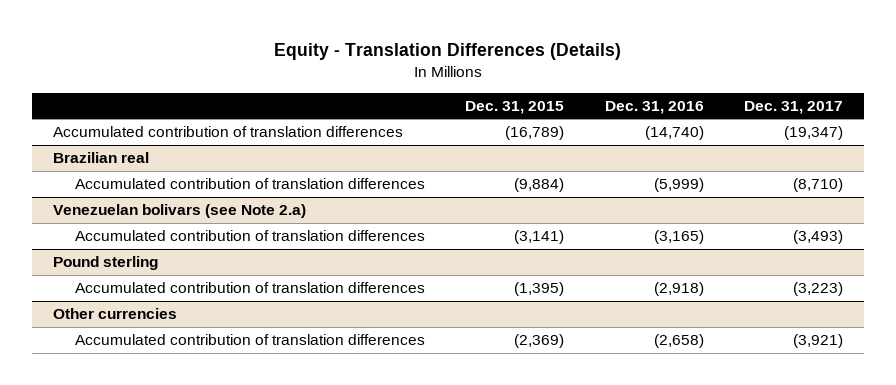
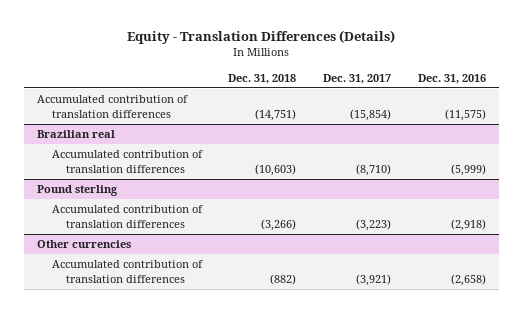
- | Dec. 31, 2015 | Dec. 31, 2016 | Dec. 31, 2017
+ | Dec. 31, 2018 | Dec. 31, 2017 | Dec. 31, 2016
- Accumulated contribution of translation differences | (16,789) | (14,740) | (19,347)
+ Accumulated contribution of translation differences | (14,751) | (15,854) | (11,575)
- Venezuelan bolivars (see Note 2.a)
- Accumulated contribution of translation differences | (3,141) | (3,165) | (3,493)

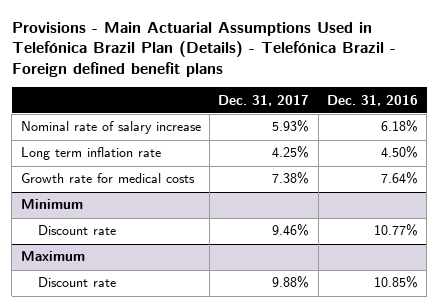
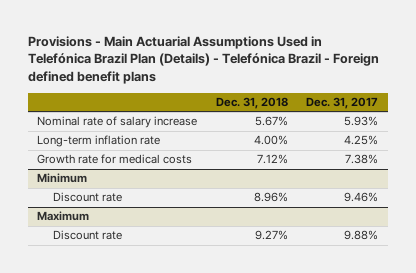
- | Dec. 31, 2017 | Dec. 31, 2016
+ | Dec. 31, 2018 | Dec. 31, 2017
- Long term inflation rate | 4.25% | 4.50%
+ Long-term inflation rate | 4.00% | 4.25%

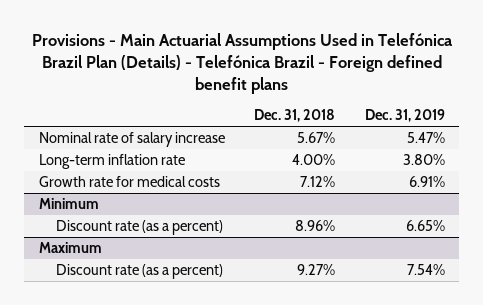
- | Dec. 31, 2018 | Dec. 31, 2017
+ | Dec. 31, 2018 | Dec. 31, 2019
@ Minimum
- Discount rate | 8.96% | 9.46%
+ Discount rate (as a percent) | 8.96% | 6.65%
@ Maximum
- Discount rate | 9.27% | 9.88%
+ Discount rate (as a percent) | 9.27% | 7.54%

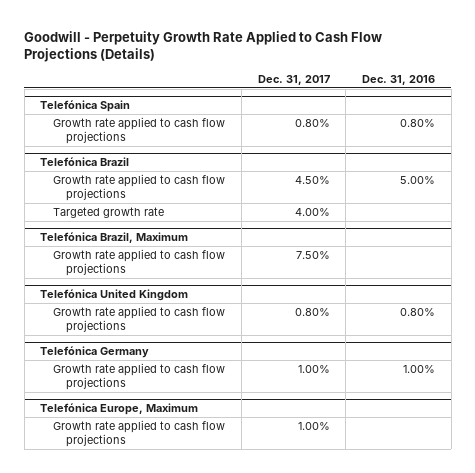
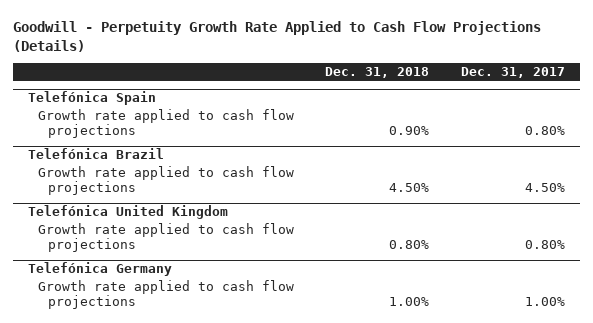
- | Dec. 31, 2017 | Dec. 31, 2016
+ | Dec. 31, 2018 | Dec. 31, 2017
@ Telefónica Brazil
- Targeted growth rate | 4.00% |
- Telefónica Brazil, Maximum
- Growth rate applied to cash flow projections | 7.50% |
- Telefónica Europe, Maximum
- Growth rate applied to cash flow projections | 1.00% |

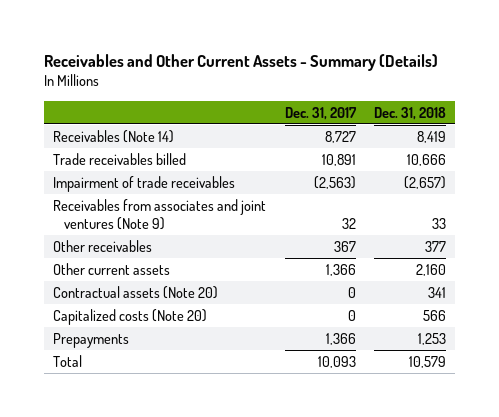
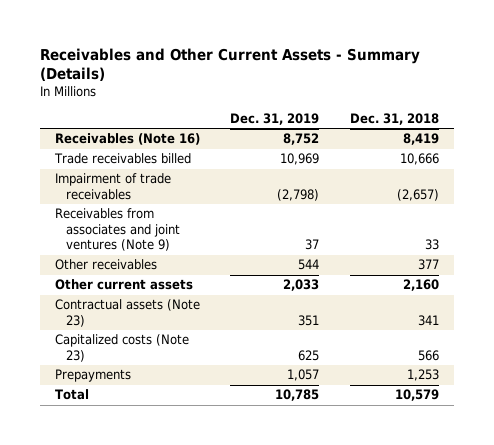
- | Dec. 31, 2017 | Dec. 31, 2018
+ | Dec. 31, 2019 | Dec. 31, 2018
- Receivables (Note 14) | 8,727 | 8,419
+ Receivables (Note 16) | 8,752 | 8,419
- Contractual assets (Note 20) | 0 | 341
- Capitalized costs (Note 20) | 0 | 566
+ Contractual assets (Note 23) | 351 | 341
+ Capitalized costs (Note 23) | 625 | 566

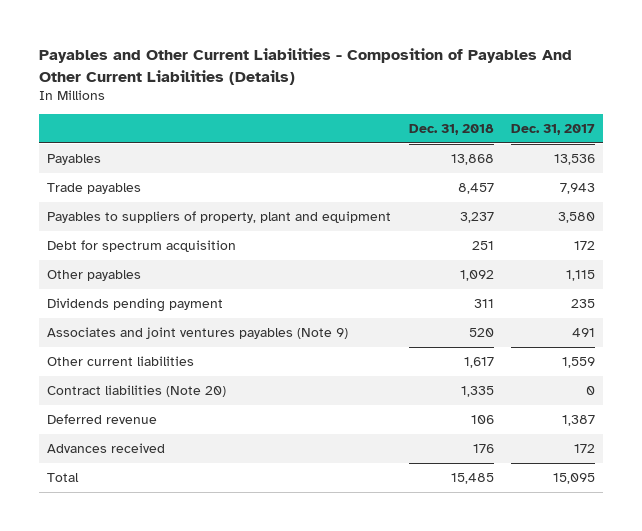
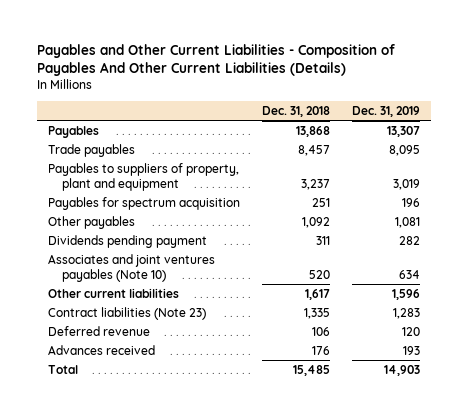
- | Dec. 31, 2018 | Dec. 31, 2017
+ | Dec. 31, 2018 | Dec. 31, 2019
- Debt for spectrum acquisition | 251 | 172
+ Payables for spectrum acquisition | 251 | 196
- Associates and joint ventures payables (Note 9) | 520 | 491
+ Associates and joint ventures payables (Note 10) | 520 | 634
- Contract liabilities (Note 20) | 1,335 | 0
+ Contract liabilities (Note 23) | 1,335 | 1,283

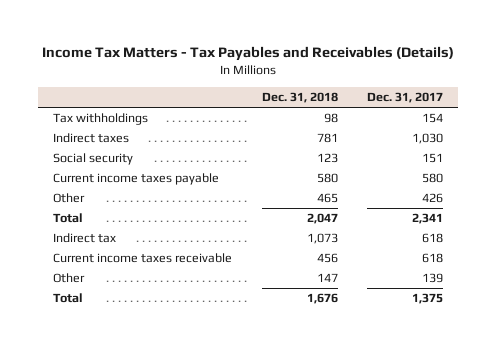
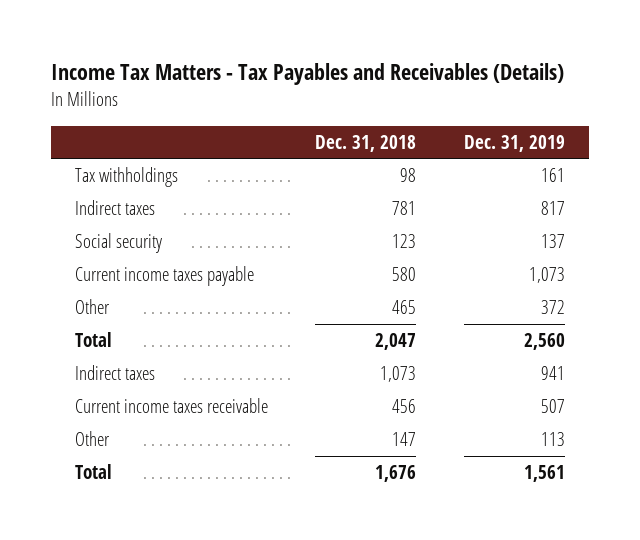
- | Dec. 31, 2018 | Dec. 31, 2017
+ | Dec. 31, 2018 | Dec. 31, 2019
- Indirect tax | 1,073 | 618
+ Indirect taxes | 1,073 | 941

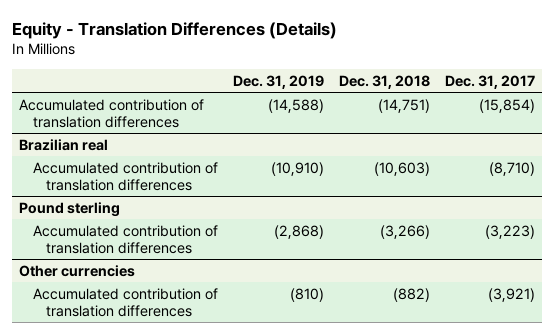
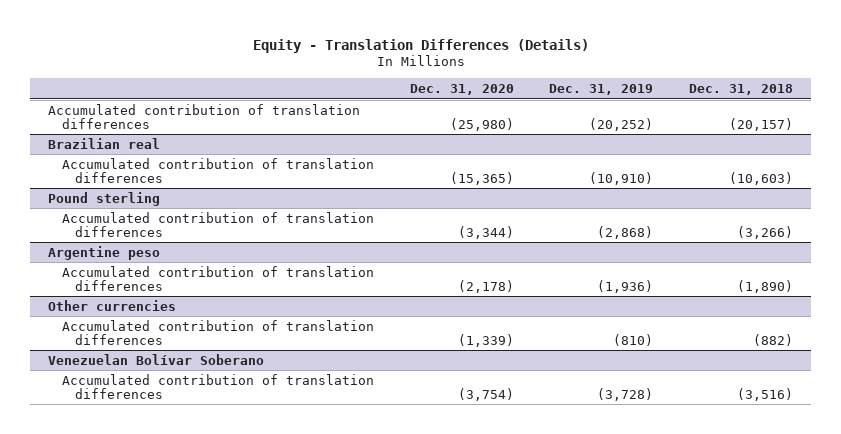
- | Dec. 31, 2019 | Dec. 31, 2018 | Dec. 31, 2017
+ | Dec. 31, 2020 | Dec. 31, 2019 | Dec. 31, 2018
- Accumulated contribution of translation differences | (14,588) | (14,751) | (15,854)
+ Accumulated contribution of translation differences | (25,980) | (20,252) | (20,157)
+ Argentine peso
+ Accumulated contribution of translation differences | (2,178) | (1,936) | (1,890)
+ Venezuelan Bolívar Soberano
+ Accumulated contribution of translation differences | (3,754) | (3,728) | (3,516)

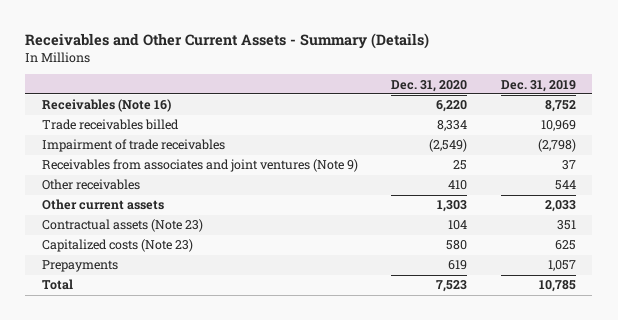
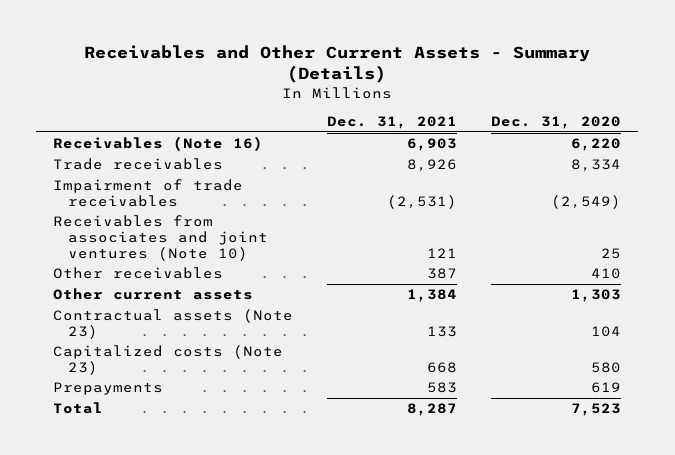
- | Dec. 31, 2020 | Dec. 31, 2019
+ | Dec. 31, 2021 | Dec. 31, 2020
- Trade receivables billed | 8,334 | 10,969
+ Trade receivables | 8,926 | 8,334
- Receivables from associates and joint ventures (Note 9) | 25 | 37
+ Receivables from associates and joint ventures (Note 10) | 121 | 25

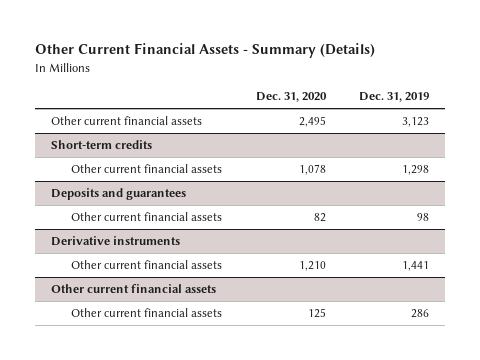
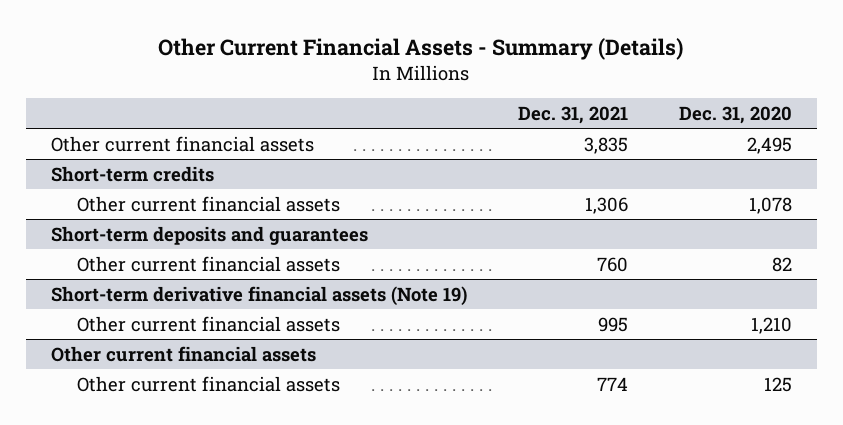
- | Dec. 31, 2020 | Dec. 31, 2019
+ | Dec. 31, 2021 | Dec. 31, 2020
- Deposits and guarantees
+ Short-term deposits and guarantees
- Derivative instruments
+ Short-term derivative financial assets (Note 19)

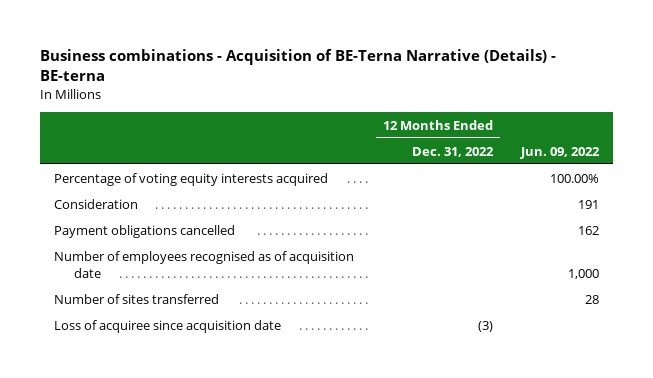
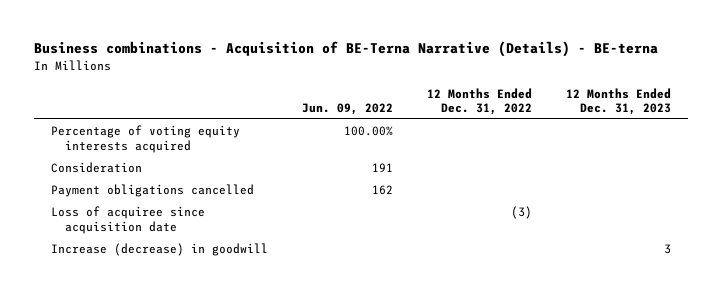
- | 12 Months Ended Dec. 31, 2022 | Jun. 09, 2022
+ | Jun. 09, 2022 | 12 Months Ended Dec. 31, 2022 | 12 Months Ended Dec. 31, 2023
- Number of employees recognised as of acquisition date | | 1,000
- Number of sites transferred | | 28
+ Increase (decrease) in goodwill | | | 3

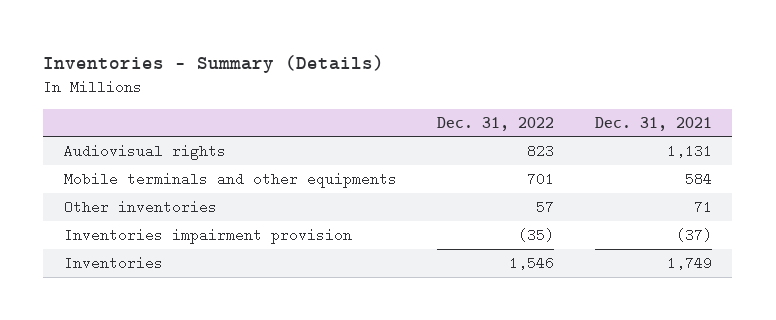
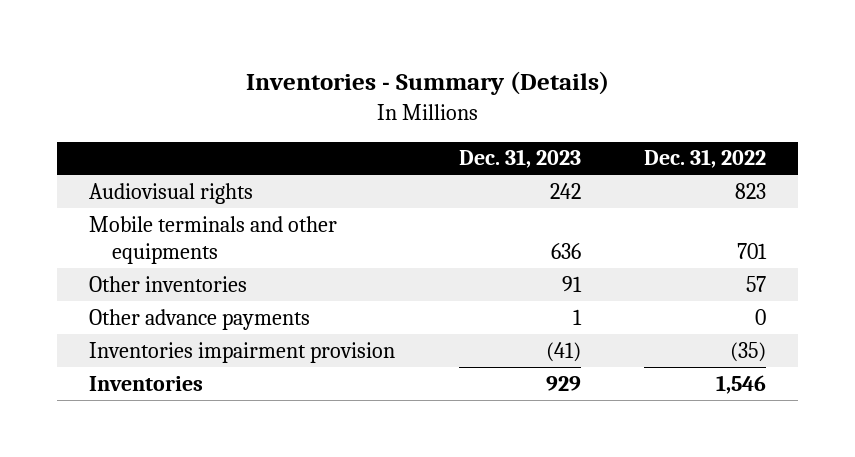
- | Dec. 31, 2022 | Dec. 31, 2021
+ | Dec. 31, 2023 | Dec. 31, 2022
+ Other advance payments | 1 | 0

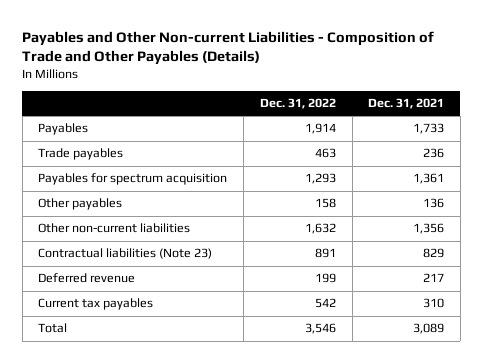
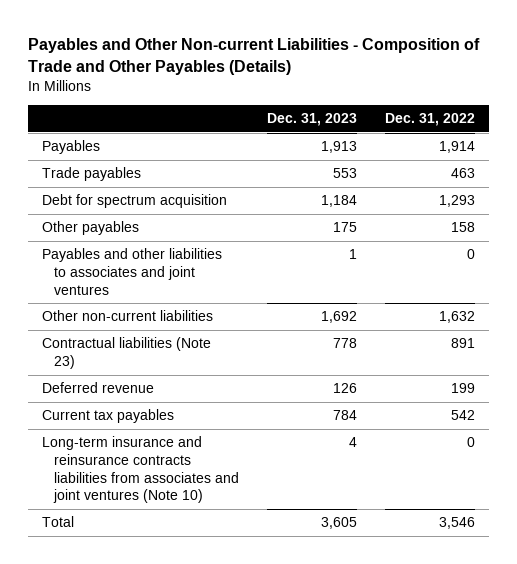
- | Dec. 31, 2022 | Dec. 31, 2021
+ | Dec. 31, 2023 | Dec. 31, 2022
- Payables for spectrum acquisition | 1,293 | 1,361
+ Debt for spectrum acquisition | 1,184 | 1,293
+ Payables and other liabilities to associates and joint ventures | 1 | 0
+ Long-term insurance and reinsurance contracts liabilities from associates and joint ventures (Note 10) | 4 | 0

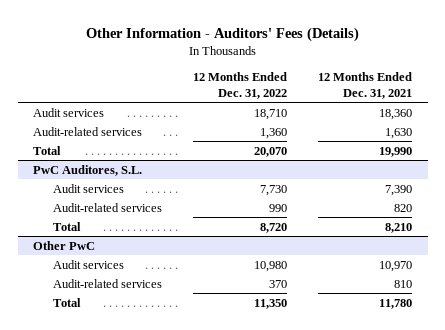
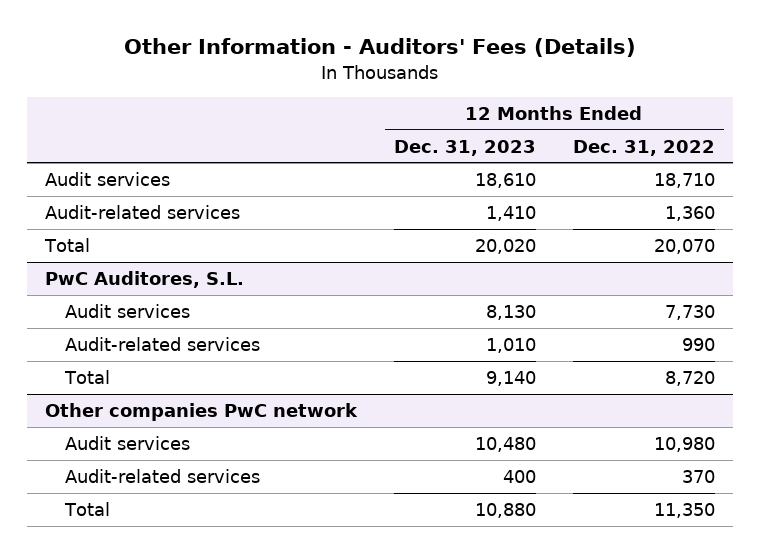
- | 12 Months Ended Dec. 31, 2022 | 12 Months Ended Dec. 31, 2021
+ | 12 Months Ended Dec. 31, 2023 | 12 Months Ended Dec. 31, 2022
- Other PwC
+ Other companies PwC network

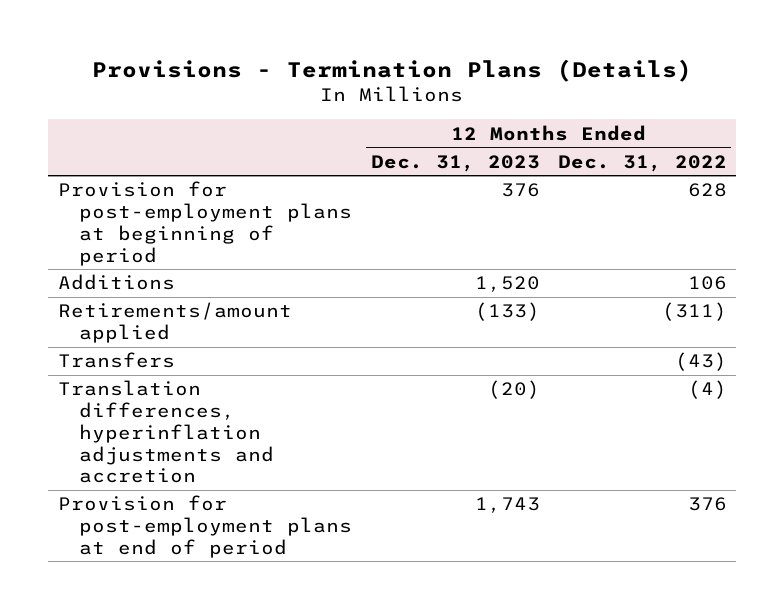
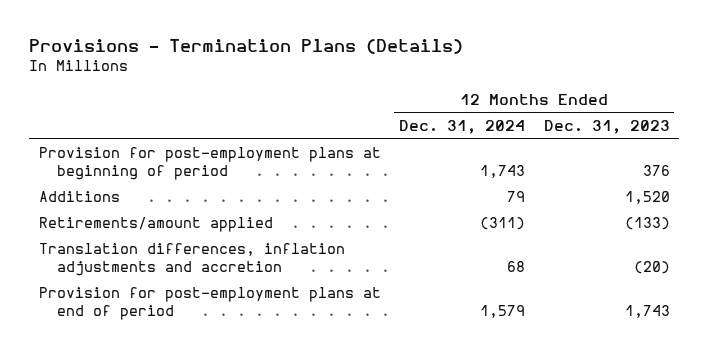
- | 12 Months Ended Dec. 31, 2023 | 12 Months Ended Dec. 31, 2022
+ | 12 Months Ended Dec. 31, 2024 | 12 Months Ended Dec. 31, 2023
- Transfers | | (43)
- Translation differences, hyperinflation adjustments and accretion | (20) | (4)
+ Translation differences, inflation adjustments and accretion | 68 | (20)

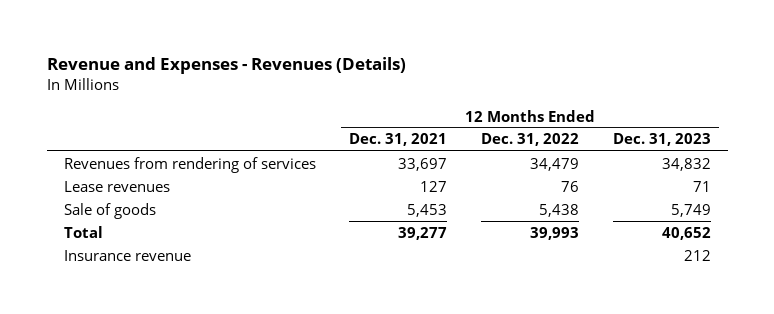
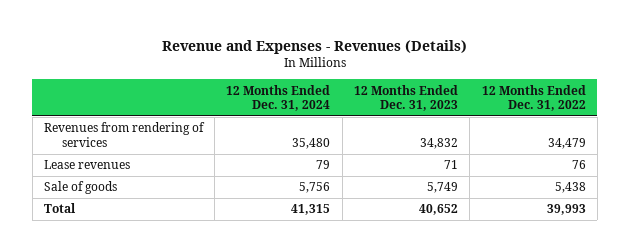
- | 12 Months Ended Dec. 31, 2021 | 12 Months Ended Dec. 31, 2022 | 12 Months Ended Dec. 31, 2023
+ | 12 Months Ended Dec. 31, 2024 | 12 Months Ended Dec. 31, 2023 | 12 Months Ended Dec. 31, 2022
- Insurance revenue | | | 212

